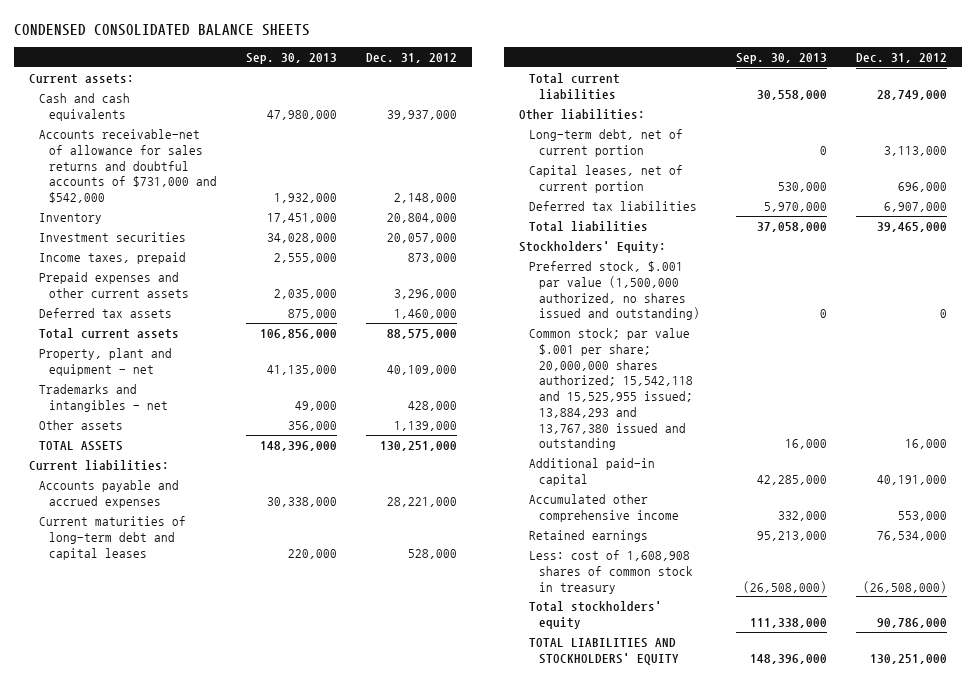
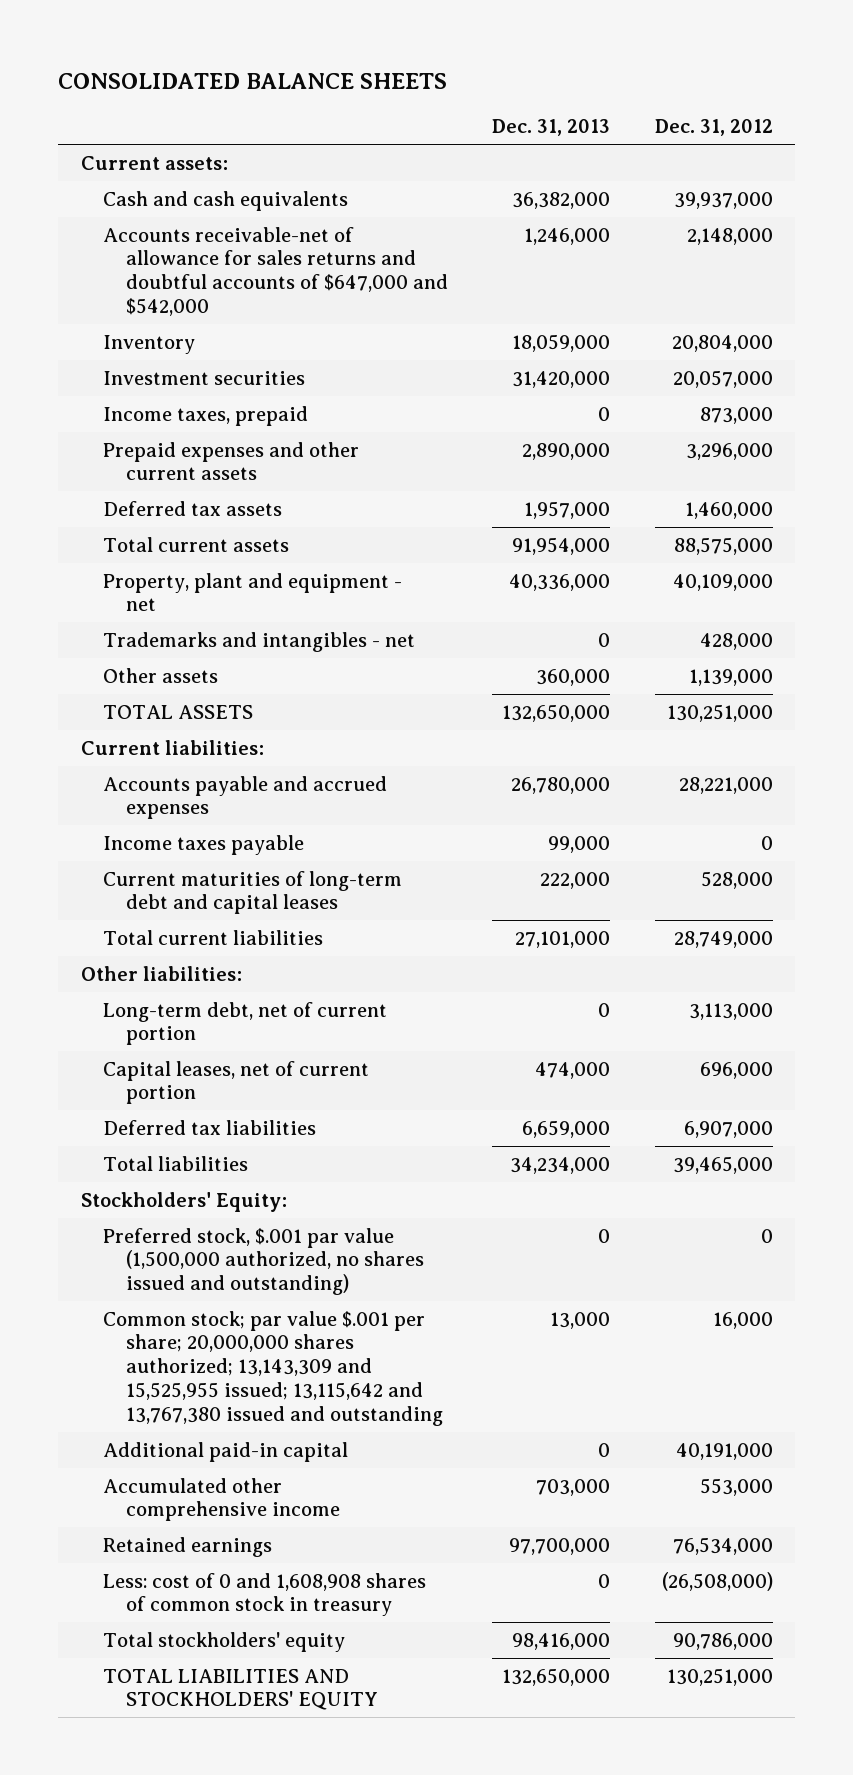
- CONDENSED CONSOLIDATED BALANCE SHEETS
+ CONSOLIDATED BALANCE SHEETS
- | Sep. 30, 2013 | Dec. 31, 2012
+ | Dec. 31, 2013 | Dec. 31, 2012
- Accounts receivable-net of allowance for sales returns and doubtful accounts of $731,000 and $542,000 | 1,932,000 | 2,148,000
+ Accounts receivable-net of allowance for sales returns and doubtful accounts of $647,000 and $542,000 | 1,246,000 | 2,148,000
+ Income taxes payable | 99,000 | 0
- Common stock; par value $.001 per share; 20,000,000 shares authorized; 15,542,118 and 15,525,955 issued; 13,884,293 and 13,767,380 issued and outstanding | 16,000 | 16,000
+ Common stock; par value $.001 per share; 20,000,000 shares authorized; 13,143,309 and 15,525,955 issued; 13,115,642 and 13,767,380 issued and outstanding | 13,000 | 16,000
- Less: cost of 1,608,908 shares of common stock in treasury | (26,508,000) | (26,508,000)
+ Less: cost of 0 and 1,608,908 shares of common stock in treasury | 0 | (26,508,000)

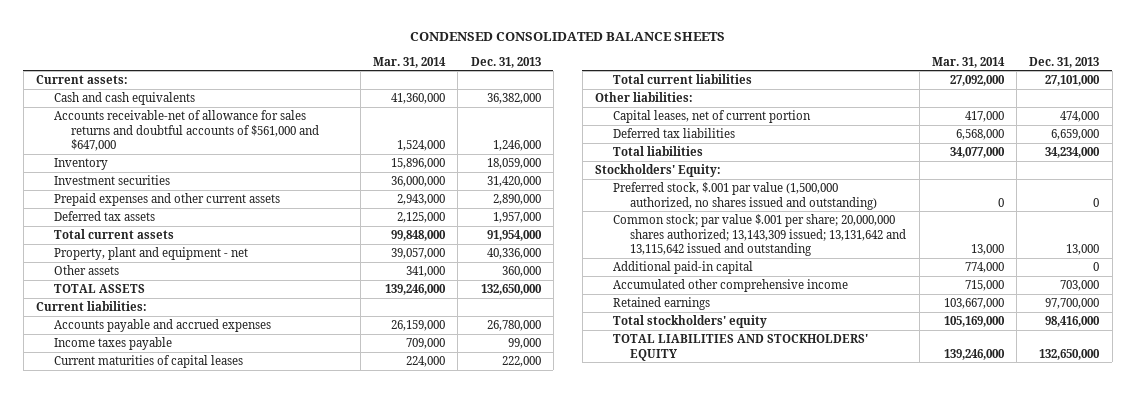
- CONSOLIDATED BALANCE SHEETS
+ CONDENSED CONSOLIDATED BALANCE SHEETS
- | Dec. 31, 2013 | Dec. 31, 2012
+ | Mar. 31, 2014 | Dec. 31, 2013
- Accounts receivable-net of allowance for sales returns and doubtful accounts of $647,000 and $542,000 | 1,246,000 | 2,148,000
+ Accounts receivable-net of allowance for sales returns and doubtful accounts of $561,000 and $647,000 | 1,524,000 | 1,246,000
- Income taxes, prepaid | 0 | 873,000
- Trademarks and intangibles - net | 0 | 428,000
- Current maturities of long-term debt and capital leases | 222,000 | 528,000
+ Current maturities of capital leases | 224,000 | 222,000
- Long-term debt, net of current portion | 0 | 3,113,000
- Common stock; par value $.001 per share; 20,000,000 shares authorized; 13,143,309 and 15,525,955 issued; 13,115,642 and 13,767,380 issued and outstanding | 13,000 | 16,000
+ Common stock; par value $.001 per share; 20,000,000 shares authorized; 13,143,309 issued; 13,131,642 and 13,115,642 issued and outstanding | 13,000 | 13,000
- Less: cost of 0 and 1,608,908 shares of common stock in treasury | 0 | (26,508,000)

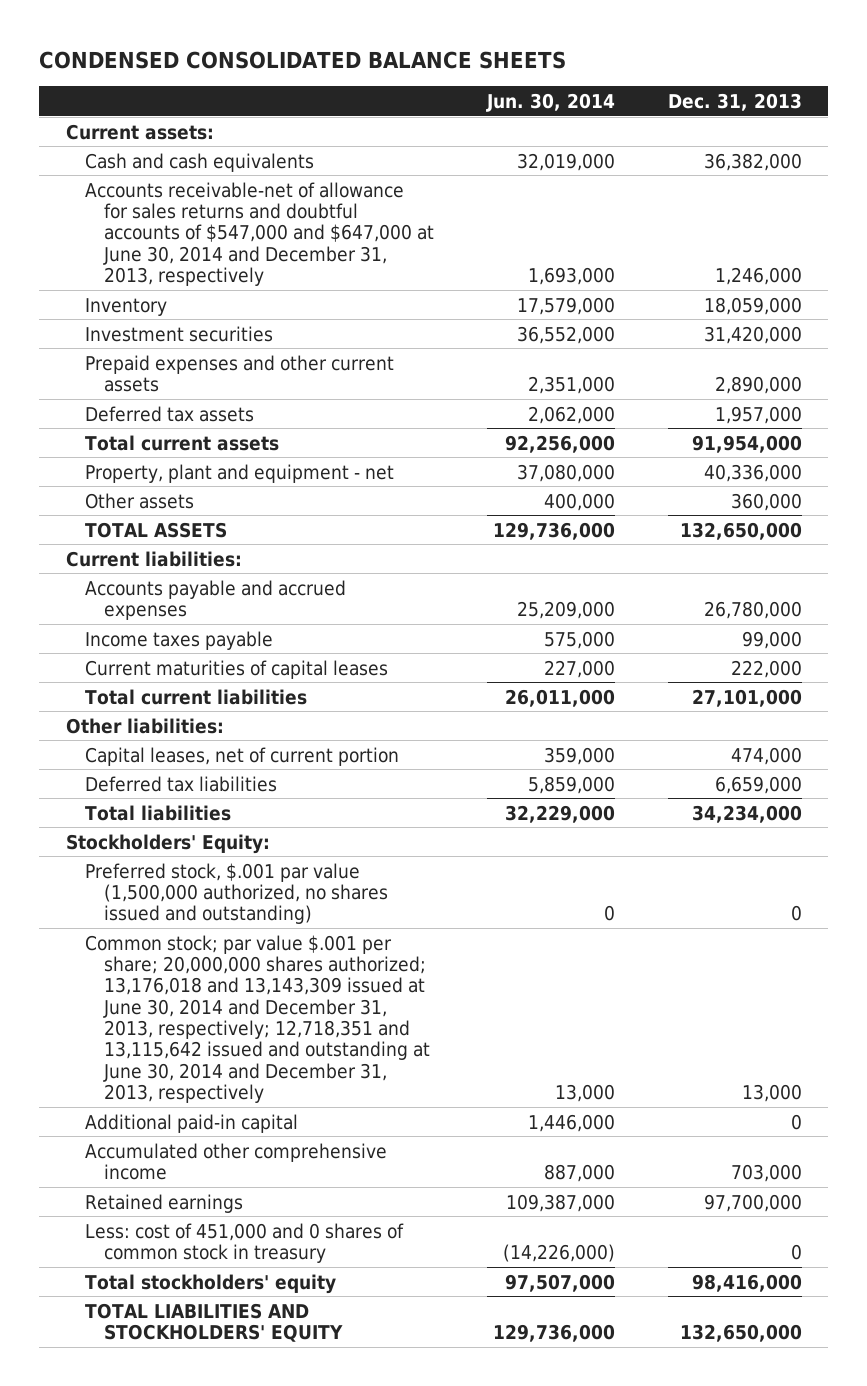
- | Mar. 31, 2014 | Dec. 31, 2013
+ | Jun. 30, 2014 | Dec. 31, 2013
- Accounts receivable-net of allowance for sales returns and doubtful accounts of $561,000 and $647,000 | 1,524,000 | 1,246,000
+ Accounts receivable-net of allowance for sales returns and doubtful accounts of $547,000 and $647,000 at June 30, 2014 and December 31, 2013, respectively | 1,693,000 | 1,246,000
- Common stock; par value $.001 per share; 20,000,000 shares authorized; 13,143,309 issued; 13,131,642 and 13,115,642 issued and outstanding | 13,000 | 13,000
+ Common stock; par value $.001 per share; 20,000,000 shares authorized; 13,176,018 and 13,143,309 issued at June 30, 2014 and December 31, 2013, respectively; 12,718,351 and 13,115,642 issued and outstanding at June 30, 2014 and December 31, 2013, respectively | 13,000 | 13,000
+ Less: cost of 451,000 and 0 shares of common stock in treasury | (14,226,000) | 0

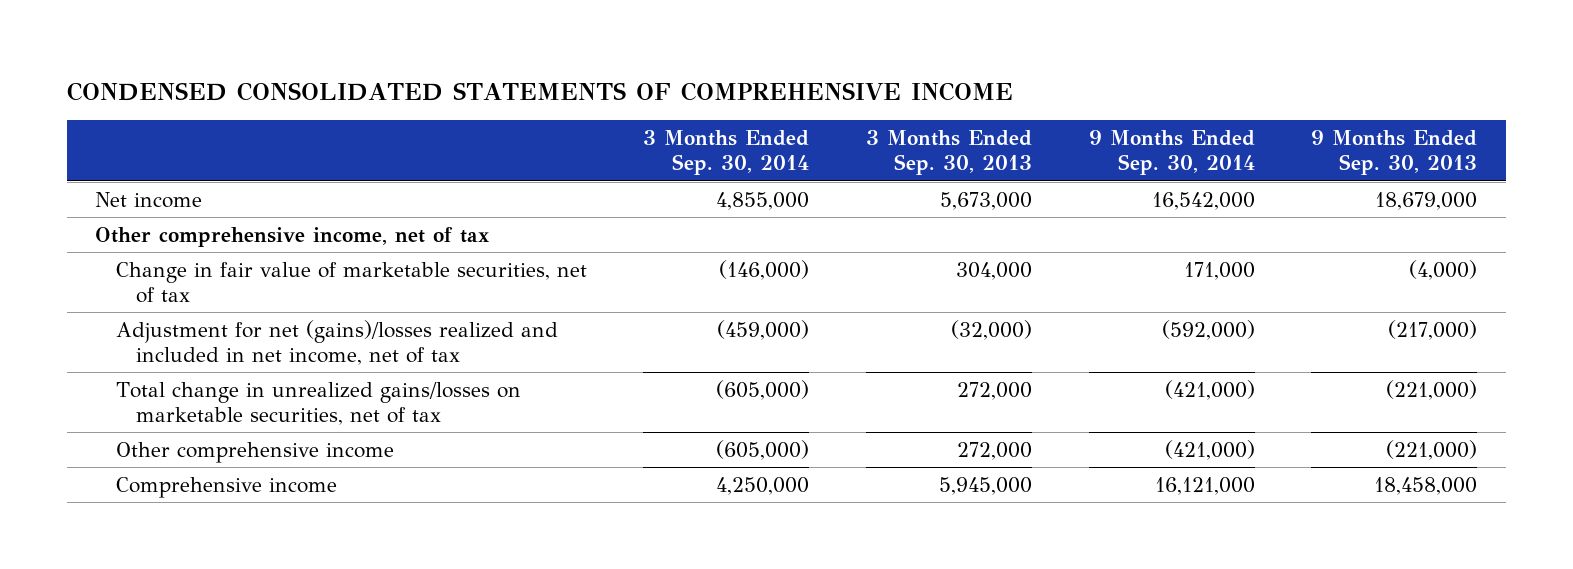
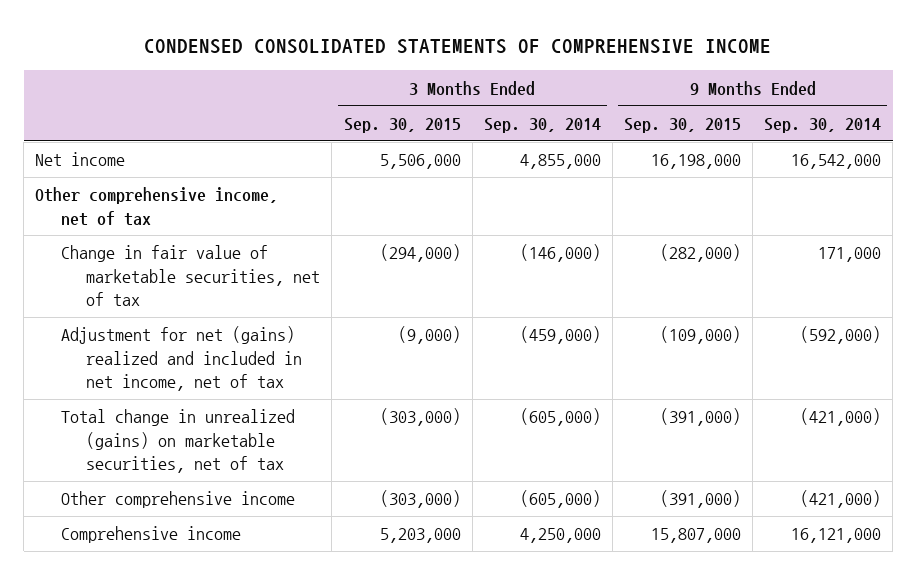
- | 3 Months Ended Sep. 30, 2014 | 3 Months Ended Sep. 30, 2013 | 9 Months Ended Sep. 30, 2014 | 9 Months Ended Sep. 30, 2013
+ | 3 Months Ended Sep. 30, 2015 | 3 Months Ended Sep. 30, 2014 | 9 Months Ended Sep. 30, 2015 | 9 Months Ended Sep. 30, 2014
- Adjustment for net (gains)/losses realized and included in net income, net of tax | (459,000) | (32,000) | (592,000) | (217,000)
- Total change in unrealized gains/losses on marketable securities, net of tax | (605,000) | 272,000 | (421,000) | (221,000)
+ Adjustment for net (gains) realized and included in net income, net of tax | (9,000) | (459,000) | (109,000) | (592,000)
+ Total change in unrealized (gains) on marketable securities, net of tax | (303,000) | (605,000) | (391,000) | (421,000)

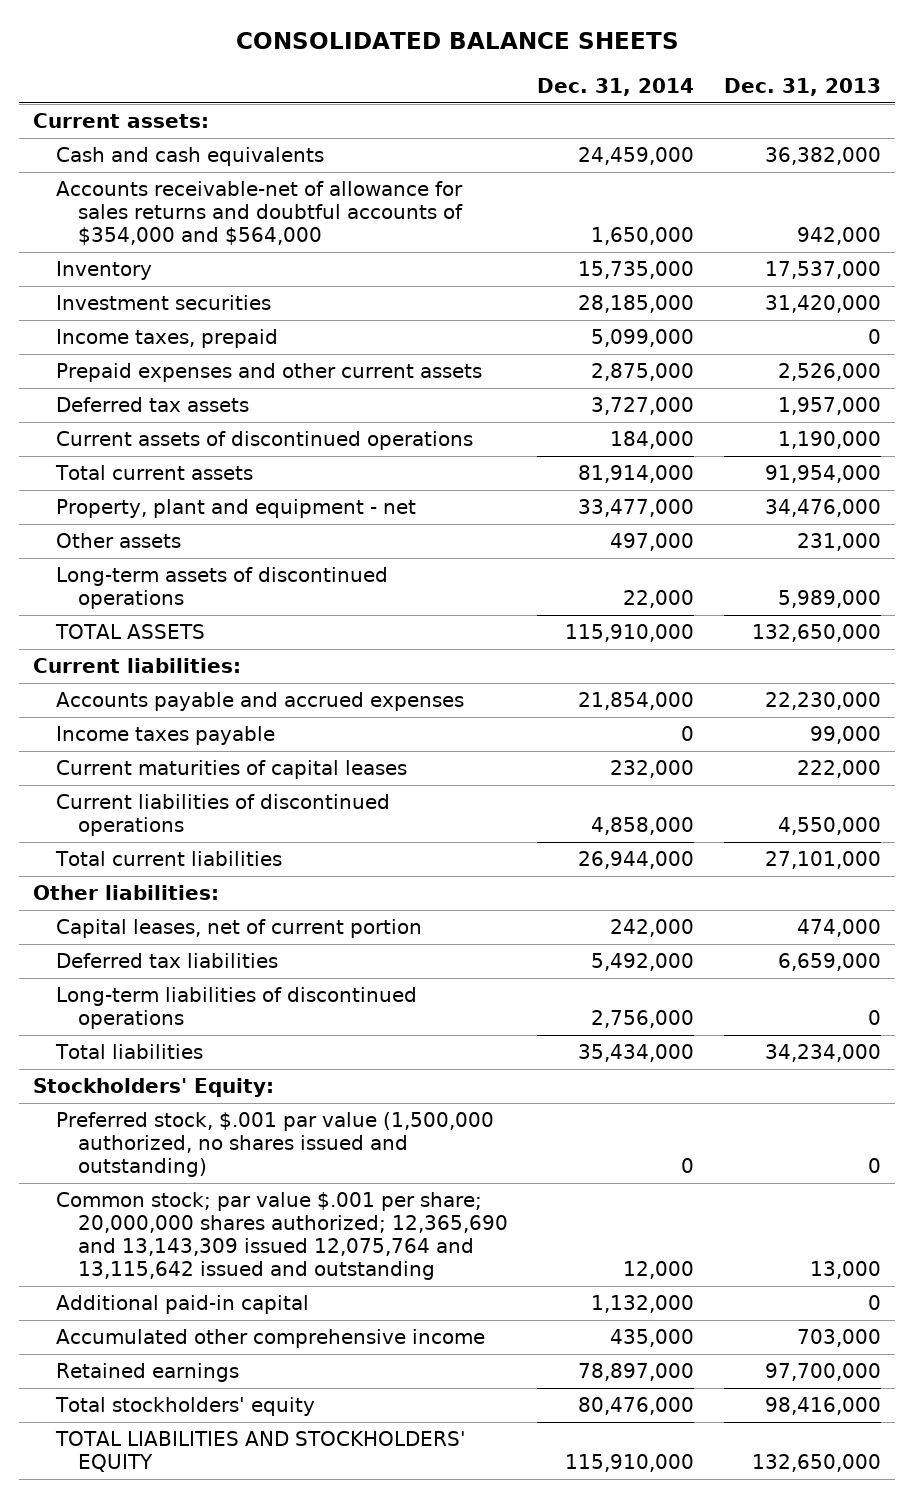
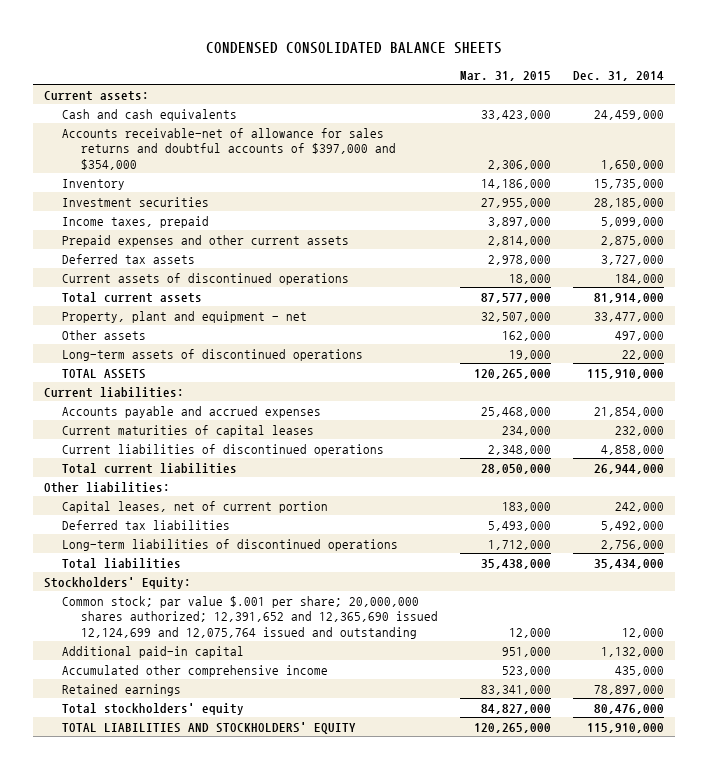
- CONSOLIDATED BALANCE SHEETS
+ CONDENSED CONSOLIDATED BALANCE SHEETS
- | Dec. 31, 2014 | Dec. 31, 2013
+ | Mar. 31, 2015 | Dec. 31, 2014
- Accounts receivable-net of allowance for sales returns and doubtful accounts of $354,000 and $564,000 | 1,650,000 | 942,000
+ Accounts receivable-net of allowance for sales returns and doubtful accounts of $397,000 and $354,000 | 2,306,000 | 1,650,000
- Income taxes payable | 0 | 99,000
- Preferred stock, $.001 par value (1,500,000 authorized, no shares issued and outstanding) | 0 | 0
- Common stock; par value $.001 per share; 20,000,000 shares authorized; 12,365,690 and 13,143,309 issued 12,075,764 and 13,115,642 issued and outstanding | 12,000 | 13,000
+ Common stock; par value $.001 per share; 20,000,000 shares authorized; 12,391,652 and 12,365,690 issued 12,124,699 and 12,075,764 issued and outstanding | 12,000 | 12,000

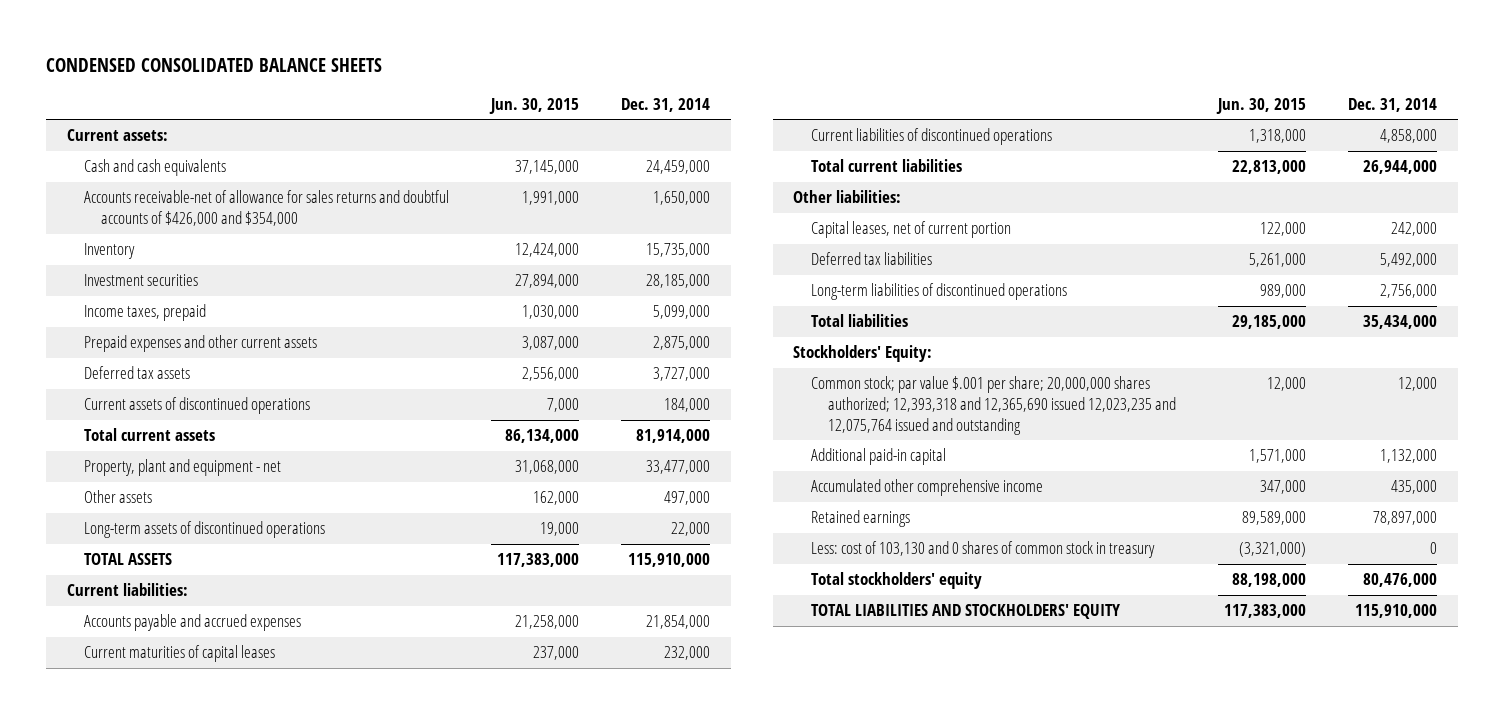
- | Mar. 31, 2015 | Dec. 31, 2014
+ | Jun. 30, 2015 | Dec. 31, 2014
- Accounts receivable-net of allowance for sales returns and doubtful accounts of $397,000 and $354,000 | 2,306,000 | 1,650,000
+ Accounts receivable-net of allowance for sales returns and doubtful accounts of $426,000 and $354,000 | 1,991,000 | 1,650,000
- Common stock; par value $.001 per share; 20,000,000 shares authorized; 12,391,652 and 12,365,690 issued 12,124,699 and 12,075,764 issued and outstanding | 12,000 | 12,000
+ Common stock; par value $.001 per share; 20,000,000 shares authorized; 12,393,318 and 12,365,690 issued 12,023,235 and 12,075,764 issued and outstanding | 12,000 | 12,000
+ Less: cost of 103,130 and 0 shares of common stock in treasury | (3,321,000) | 0

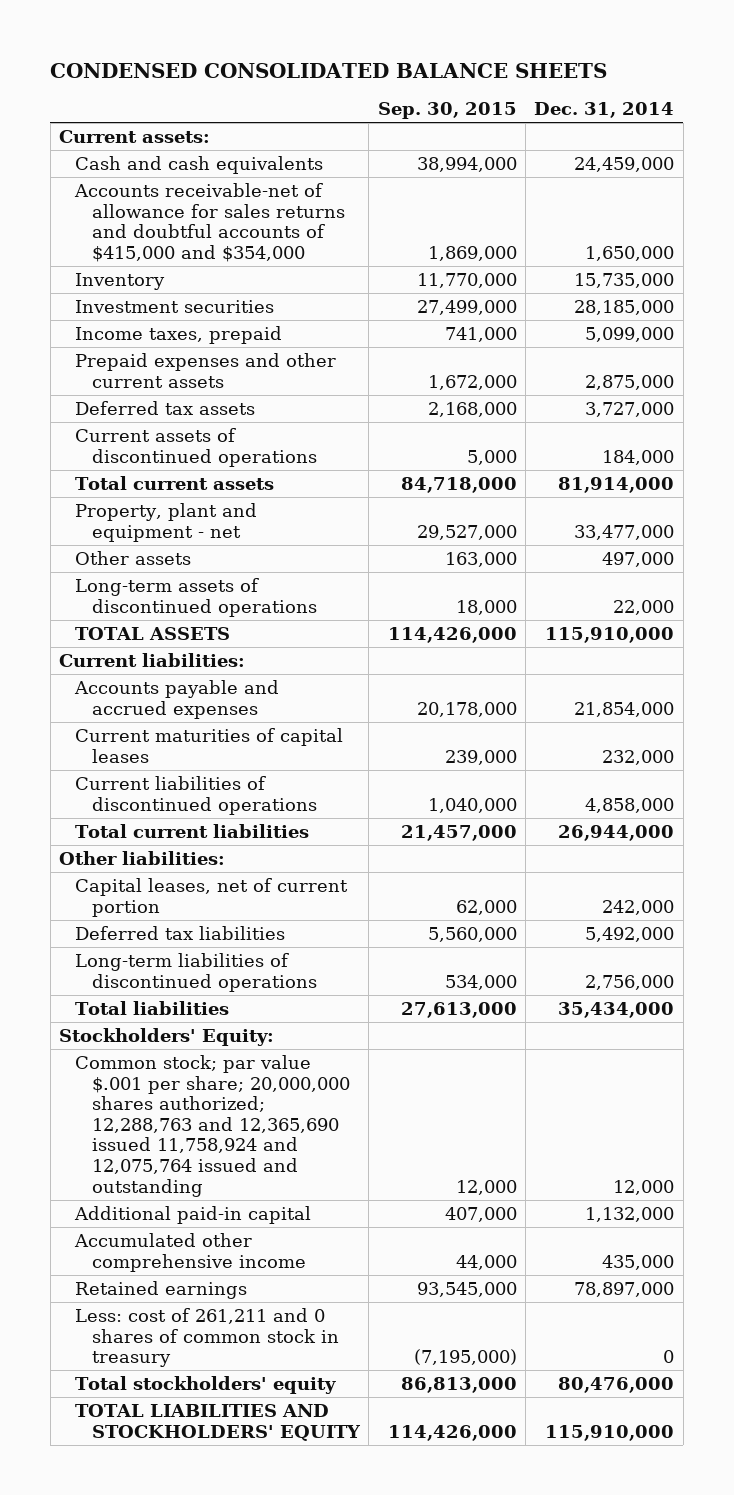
- | Jun. 30, 2015 | Dec. 31, 2014
+ | Sep. 30, 2015 | Dec. 31, 2014
- Accounts receivable-net of allowance for sales returns and doubtful accounts of $426,000 and $354,000 | 1,991,000 | 1,650,000
+ Accounts receivable-net of allowance for sales returns and doubtful accounts of $415,000 and $354,000 | 1,869,000 | 1,650,000
- Common stock; par value $.001 per share; 20,000,000 shares authorized; 12,393,318 and 12,365,690 issued 12,023,235 and 12,075,764 issued and outstanding | 12,000 | 12,000
+ Common stock; par value $.001 per share; 20,000,000 shares authorized; 12,288,763 and 12,365,690 issued 11,758,924 and 12,075,764 issued and outstanding | 12,000 | 12,000
- Less: cost of 103,130 and 0 shares of common stock in treasury | (3,321,000) | 0
+ Less: cost of 261,211 and 0 shares of common stock in treasury | (7,195,000) | 0

